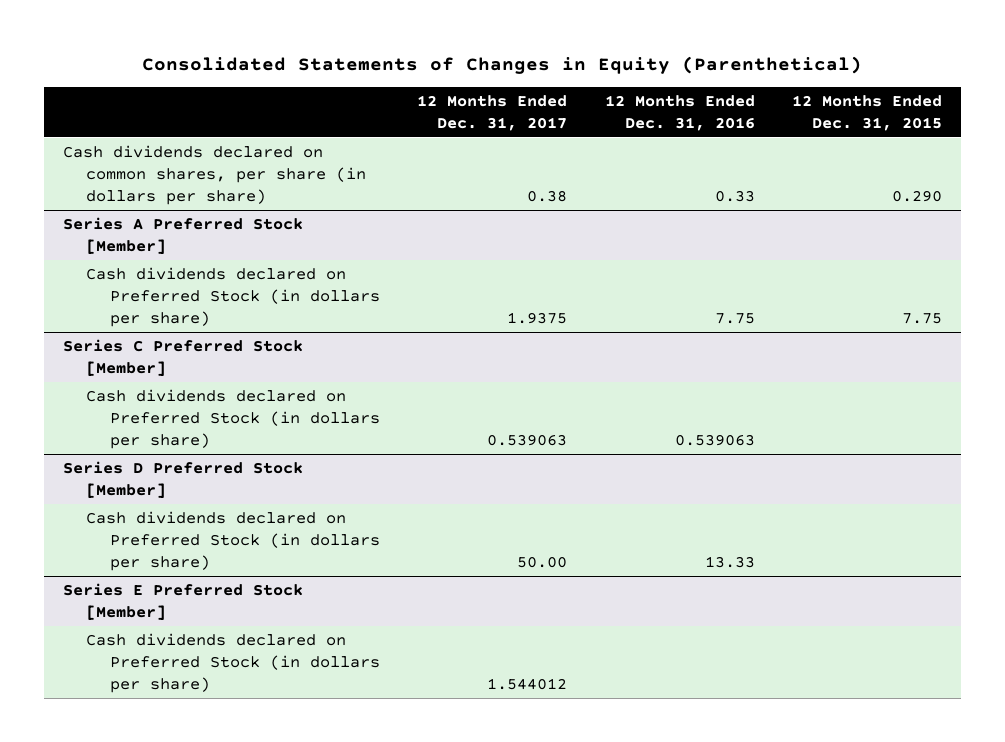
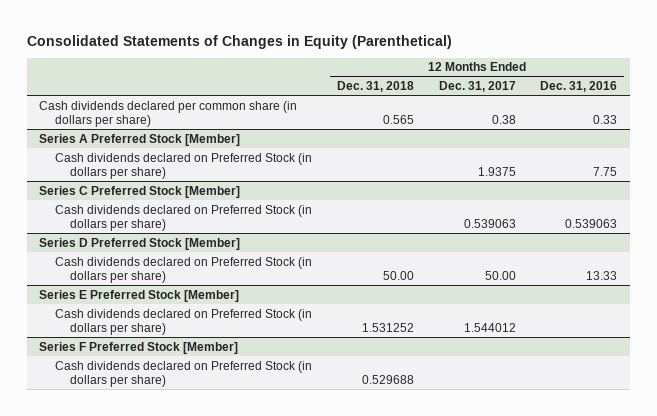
- | 12 Months Ended Dec. 31, 2017 | 12 Months Ended Dec. 31, 2016 | 12 Months Ended Dec. 31, 2015
+ | 12 Months Ended Dec. 31, 2018 | 12 Months Ended Dec. 31, 2017 | 12 Months Ended Dec. 31, 2016
- Cash dividends declared on common shares, per share (in dollars per share) | 0.38 | 0.33 | 0.290
+ Cash dividends declared per common share (in dollars per share) | 0.565 | 0.38 | 0.33
+ Series F Preferred Stock [Member]
+ Cash dividends declared on Preferred Stock (in dollars per share) | 0.529688 | |

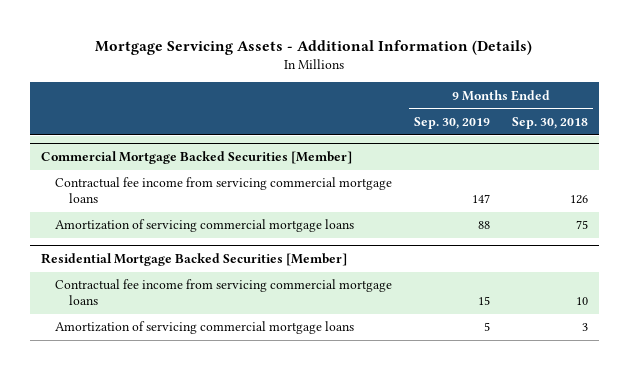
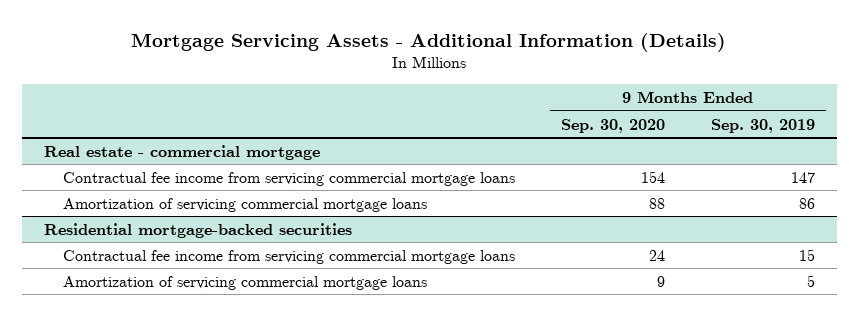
- | 9 Months Ended Sep. 30, 2019 | 9 Months Ended Sep. 30, 2018
+ | 9 Months Ended Sep. 30, 2020 | 9 Months Ended Sep. 30, 2019
- Commercial Mortgage Backed Securities [Member]
+ Real estate - commercial mortgage
- Amortization of servicing commercial mortgage loans | 88 | 75
- Residential Mortgage Backed Securities [Member]
+ Amortization of servicing commercial mortgage loans | 88 | 86
+ Residential mortgage-backed securities

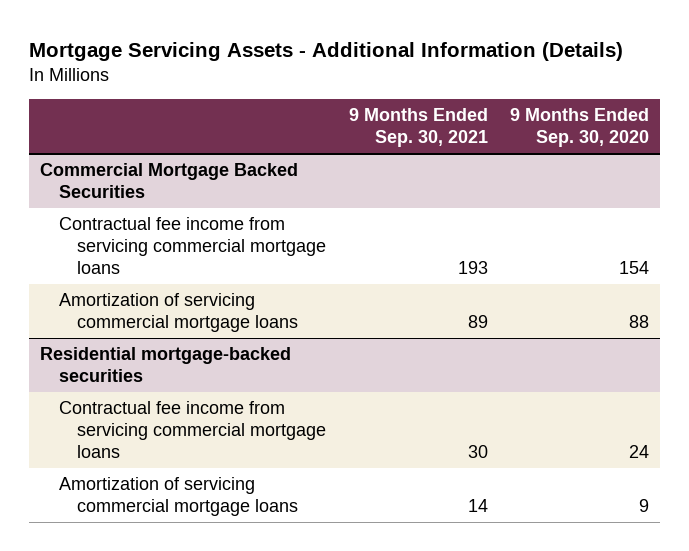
- | 9 Months Ended Sep. 30, 2020 | 9 Months Ended Sep. 30, 2019
+ | 9 Months Ended Sep. 30, 2021 | 9 Months Ended Sep. 30, 2020
- Real estate - commercial mortgage
+ Commercial Mortgage Backed Securities

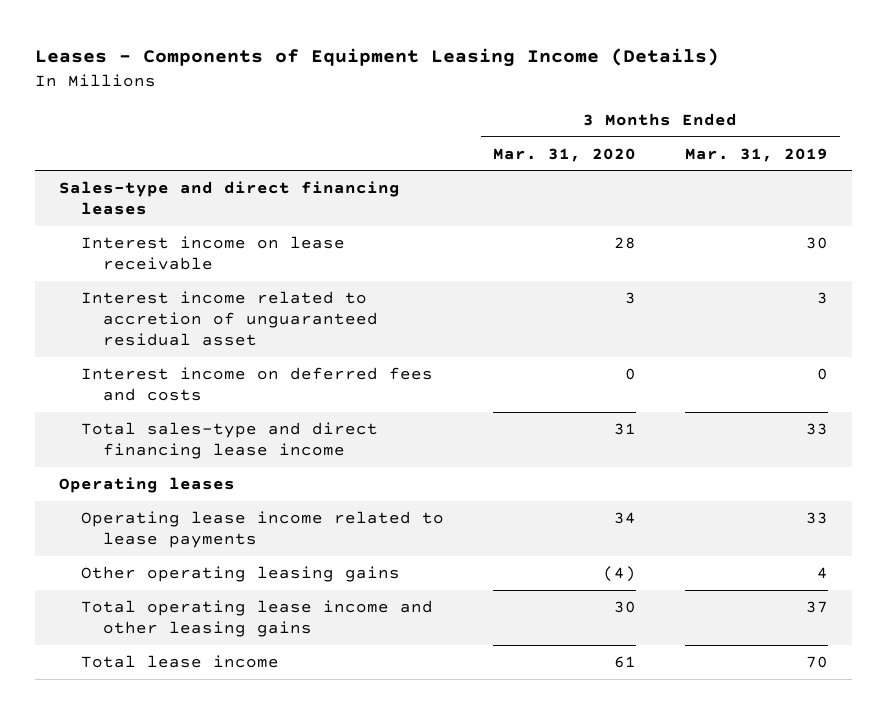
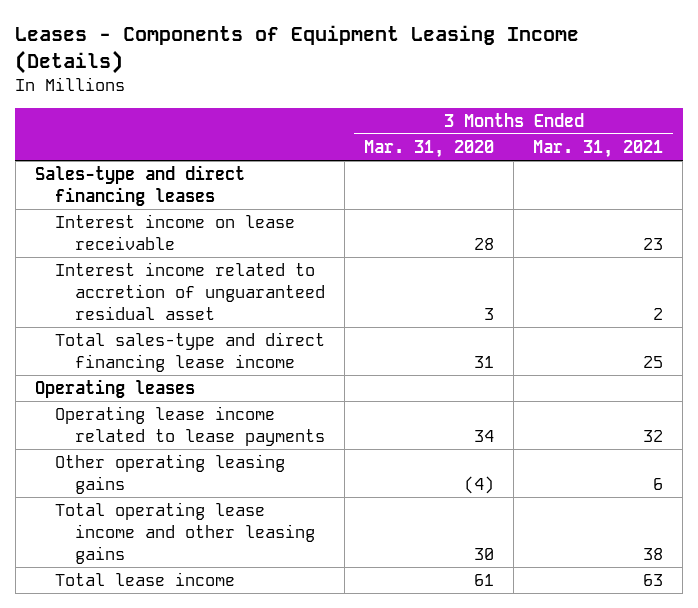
- | 3 Months Ended Mar. 31, 2020 | 3 Months Ended Mar. 31, 2019
+ | 3 Months Ended Mar. 31, 2020 | 3 Months Ended Mar. 31, 2021
- Interest income on deferred fees and costs | 0 | 0

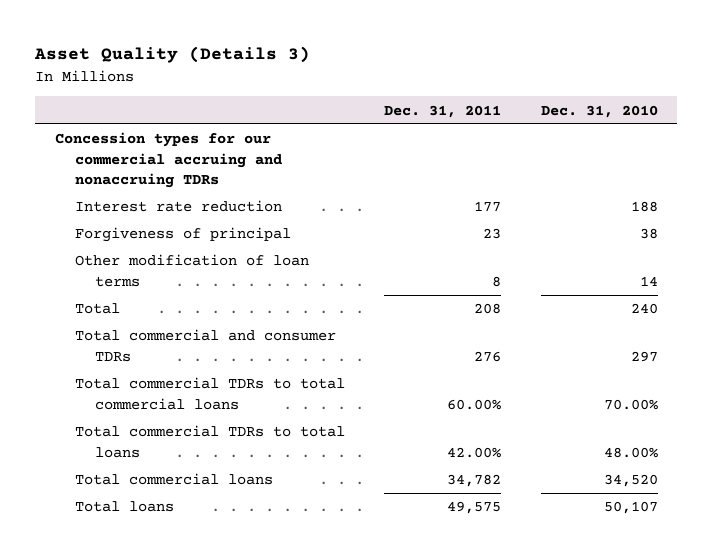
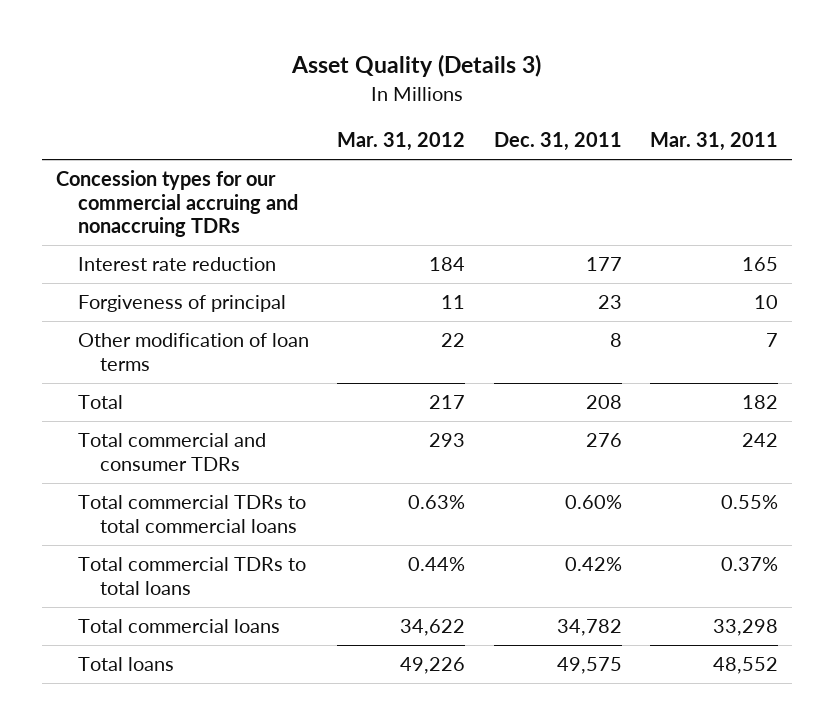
- | Dec. 31, 2011 | Dec. 31, 2010
+ | Mar. 31, 2012 | Dec. 31, 2011 | Mar. 31, 2011
- Total commercial TDRs to total commercial loans | 60.00% | 70.00%
- Total commercial TDRs to total loans | 42.00% | 48.00%
+ Total commercial TDRs to total commercial loans | 0.63% | 0.60% | 0.55%
+ Total commercial TDRs to total loans | 0.44% | 0.42% | 0.37%

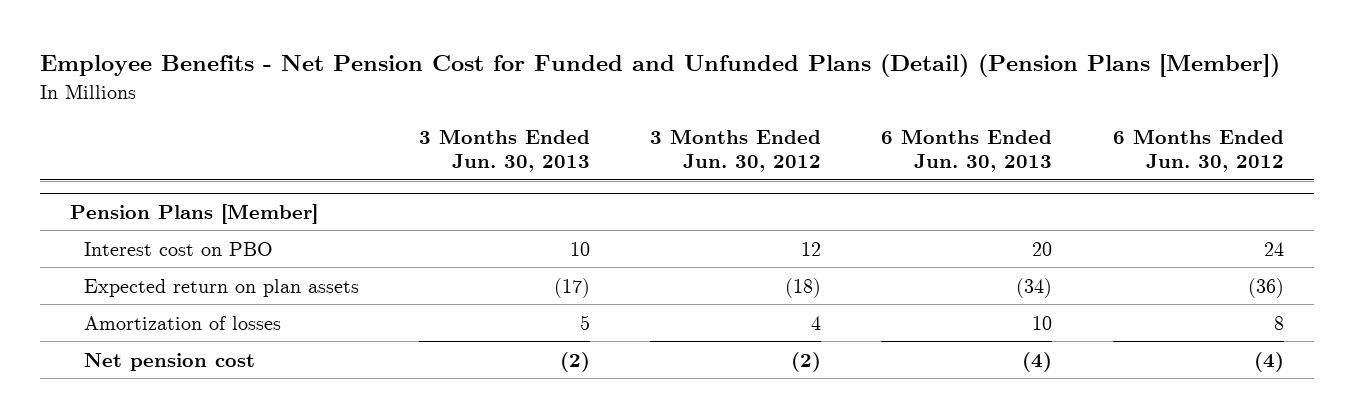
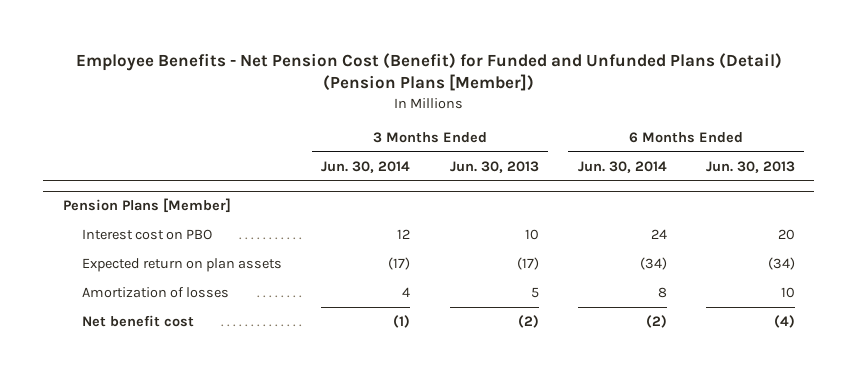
- Employee Benefits - Net Pension Cost for Funded and Unfunded Plans (Detail) (Pension Plans [Member])
+ Employee Benefits - Net Pension Cost (Benefit) for Funded and Unfunded Plans (Detail) (Pension Plans [Member])
- | 3 Months Ended Jun. 30, 2013 | 3 Months Ended Jun. 30, 2012 | 6 Months Ended Jun. 30, 2013 | 6 Months Ended Jun. 30, 2012
+ | 3 Months Ended Jun. 30, 2014 | 3 Months Ended Jun. 30, 2013 | 6 Months Ended Jun. 30, 2014 | 6 Months Ended Jun. 30, 2013
@ Pension Plans [Member]
- Net pension cost | (2) | (2) | (4) | (4)
+ Net benefit cost | (1) | (2) | (2) | (4)

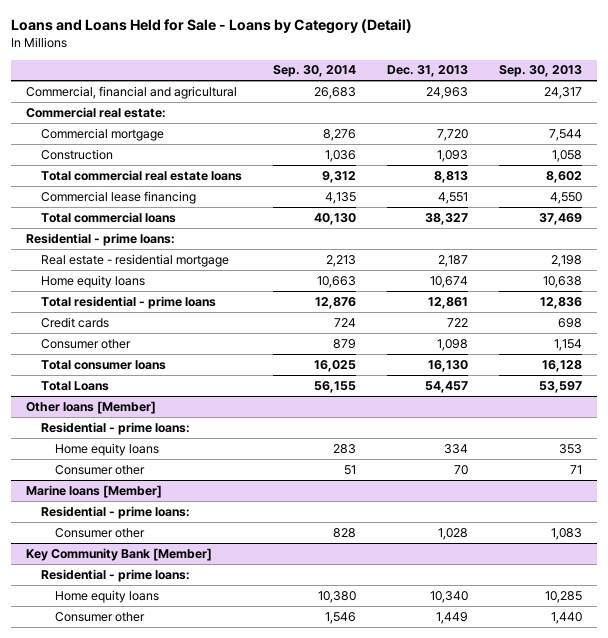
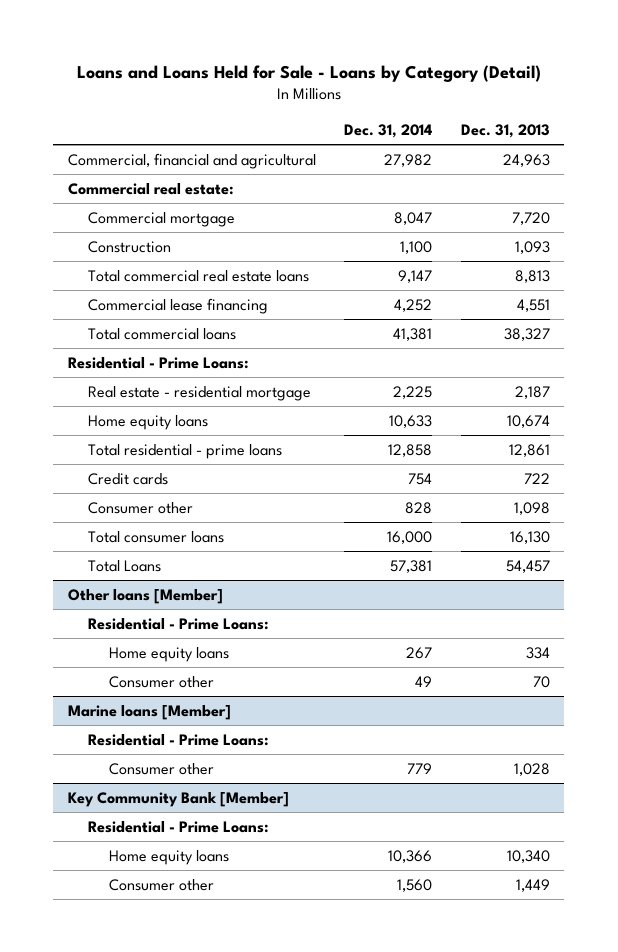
- | Sep. 30, 2014 | Dec. 31, 2013 | Sep. 30, 2013
+ | Dec. 31, 2014 | Dec. 31, 2013
- Residential - prime loans:
+ Residential - Prime Loans:
@ Other loans [Member]
- Residential - prime loans:
+ Residential - Prime Loans:
@ Marine loans [Member]
- Residential - prime loans:
+ Residential - Prime Loans:
@ Key Community Bank [Member]
- Residential - prime loans:
+ Residential - Prime Loans:

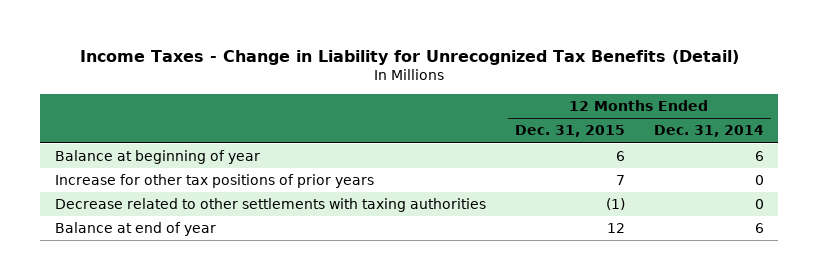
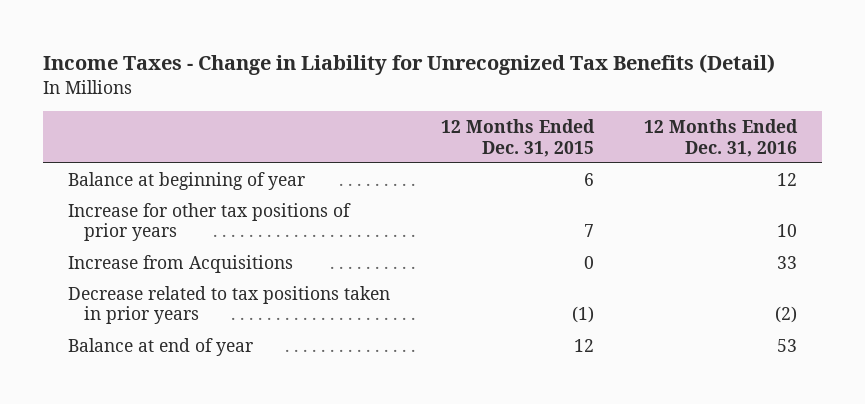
- | 12 Months Ended Dec. 31, 2015 | 12 Months Ended Dec. 31, 2014
+ | 12 Months Ended Dec. 31, 2015 | 12 Months Ended Dec. 31, 2016
- Decrease related to other settlements with taxing authorities | (1) | 0
+ Increase from Acquisitions | 0 | 33
+ Decrease related to tax positions taken in prior years | (1) | (2)

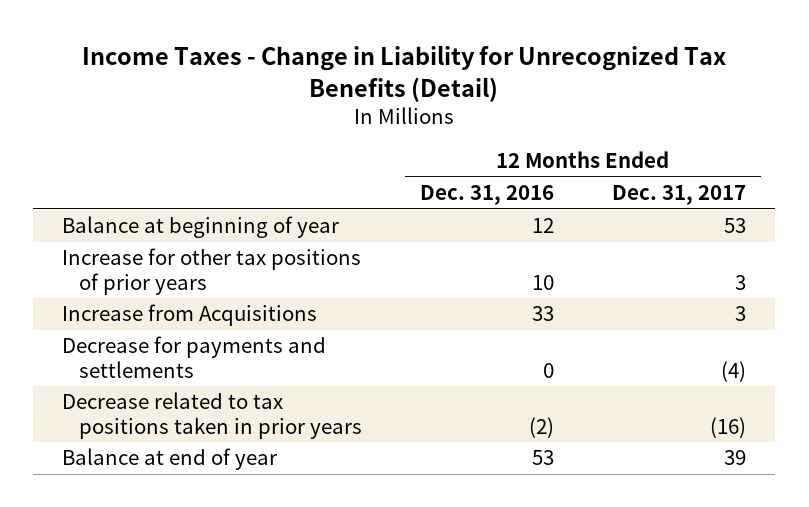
- | 12 Months Ended Dec. 31, 2015 | 12 Months Ended Dec. 31, 2016
+ | 12 Months Ended Dec. 31, 2016 | 12 Months Ended Dec. 31, 2017
+ Decrease for payments and settlements | 0 | (4)

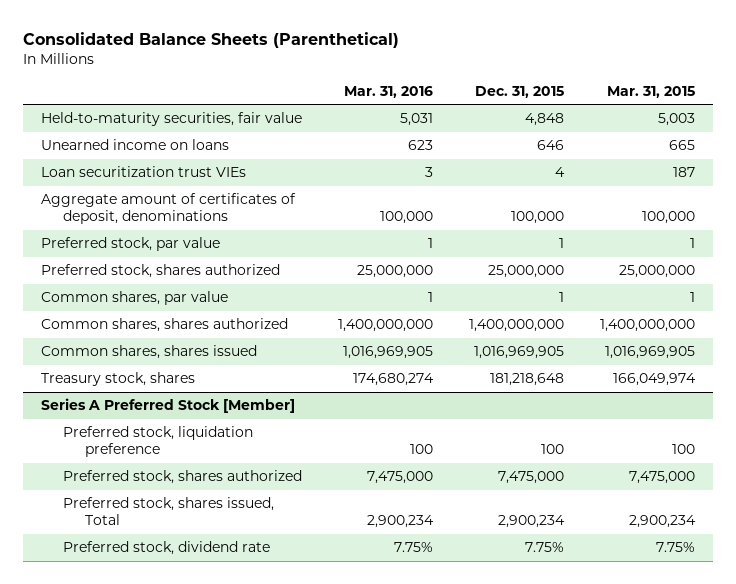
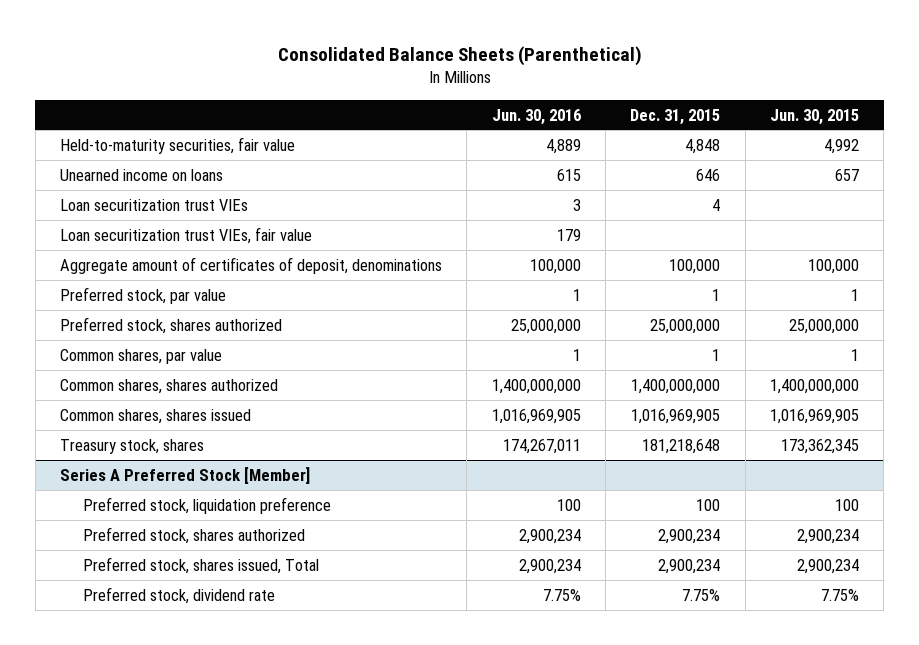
- | Mar. 31, 2016 | Dec. 31, 2015 | Mar. 31, 2015
+ | Jun. 30, 2016 | Dec. 31, 2015 | Jun. 30, 2015
+ Loan securitization trust VIEs, fair value | 179 | |
@ Series A Preferred Stock [Member]
- Preferred stock, shares authorized | 7,475,000 | 7,475,000 | 7,475,000
+ Preferred stock, shares authorized | 2,900,234 | 2,900,234 | 2,900,234

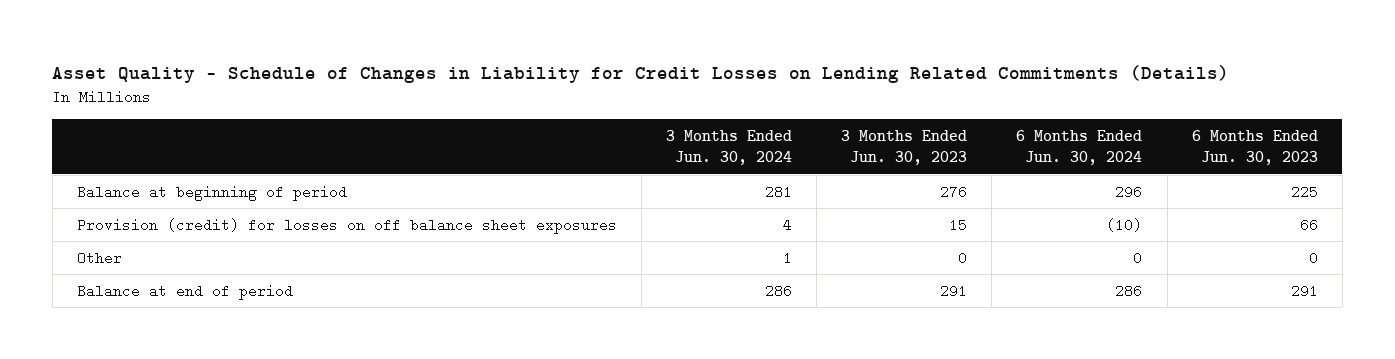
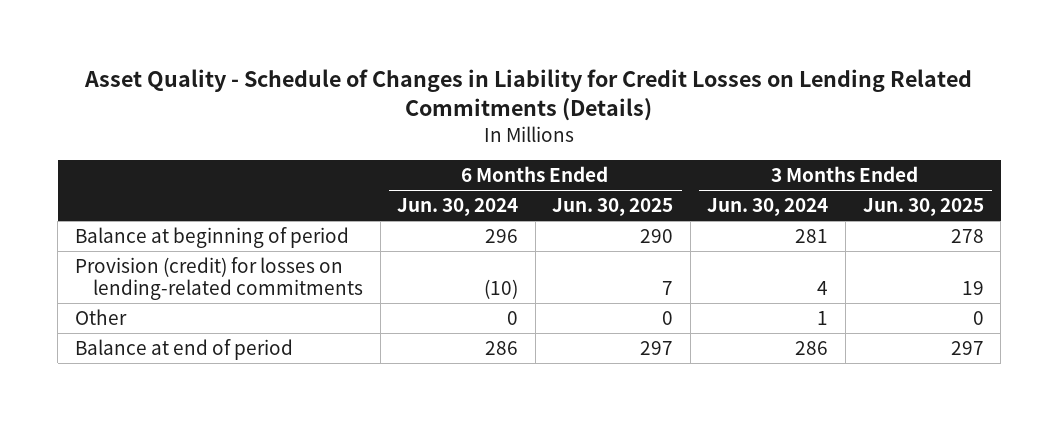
- | 3 Months Ended Jun. 30, 2024 | 3 Months Ended Jun. 30, 2023 | 6 Months Ended Jun. 30, 2024 | 6 Months Ended Jun. 30, 2023
+ | 6 Months Ended Jun. 30, 2024 | 6 Months Ended Jun. 30, 2025 | 3 Months Ended Jun. 30, 2024 | 3 Months Ended Jun. 30, 2025
- Provision (credit) for losses on off balance sheet exposures | 4 | 15 | (10) | 66
+ Provision (credit) for losses on lending-related commitments | (10) | 7 | 4 | 19

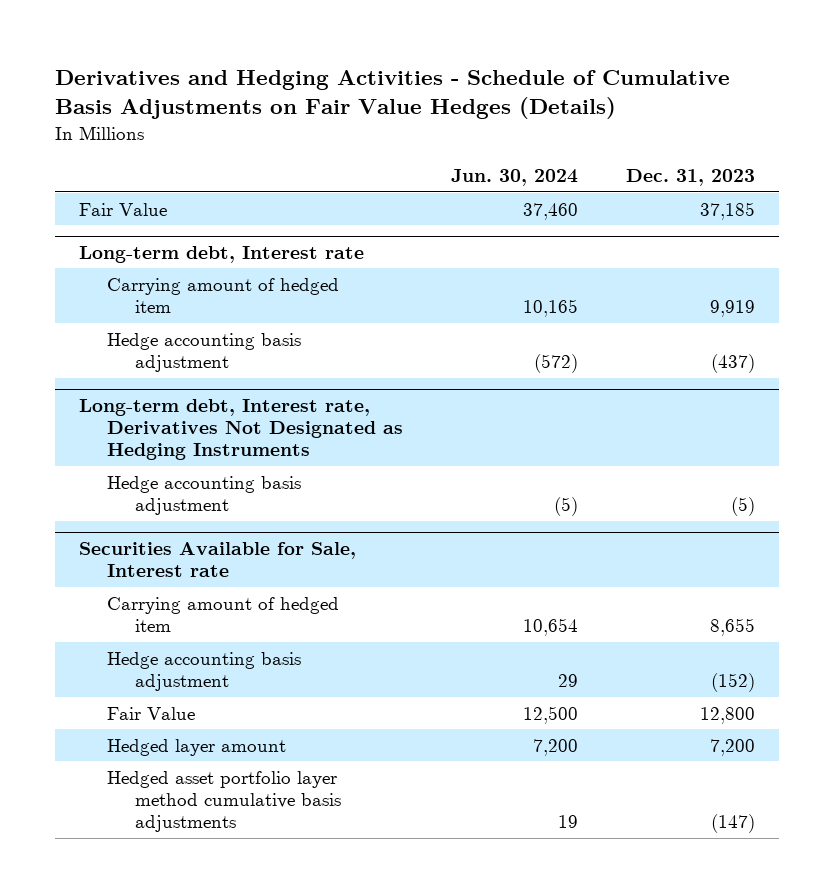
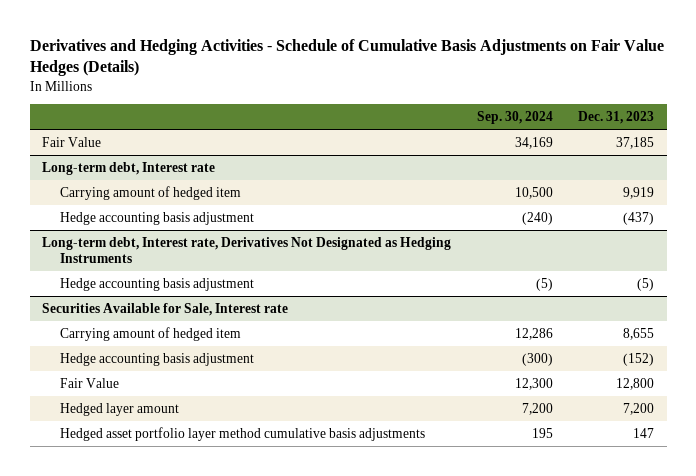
- | Jun. 30, 2024 | Dec. 31, 2023
+ | Sep. 30, 2024 | Dec. 31, 2023
@ Securities Available for Sale, Interest rate
- Hedged asset portfolio layer method cumulative basis adjustments | 19 | (147)
+ Hedged asset portfolio layer method cumulative basis adjustments | 195 | 147

